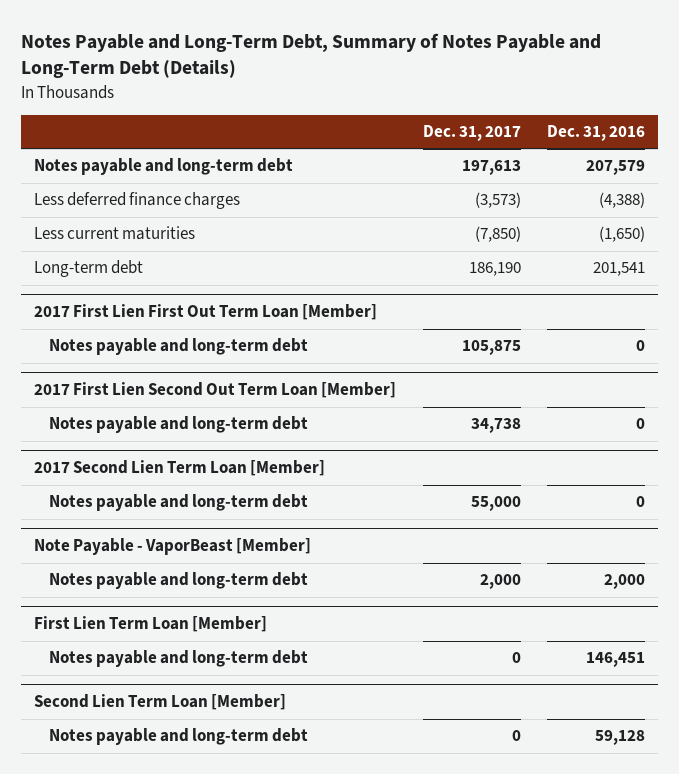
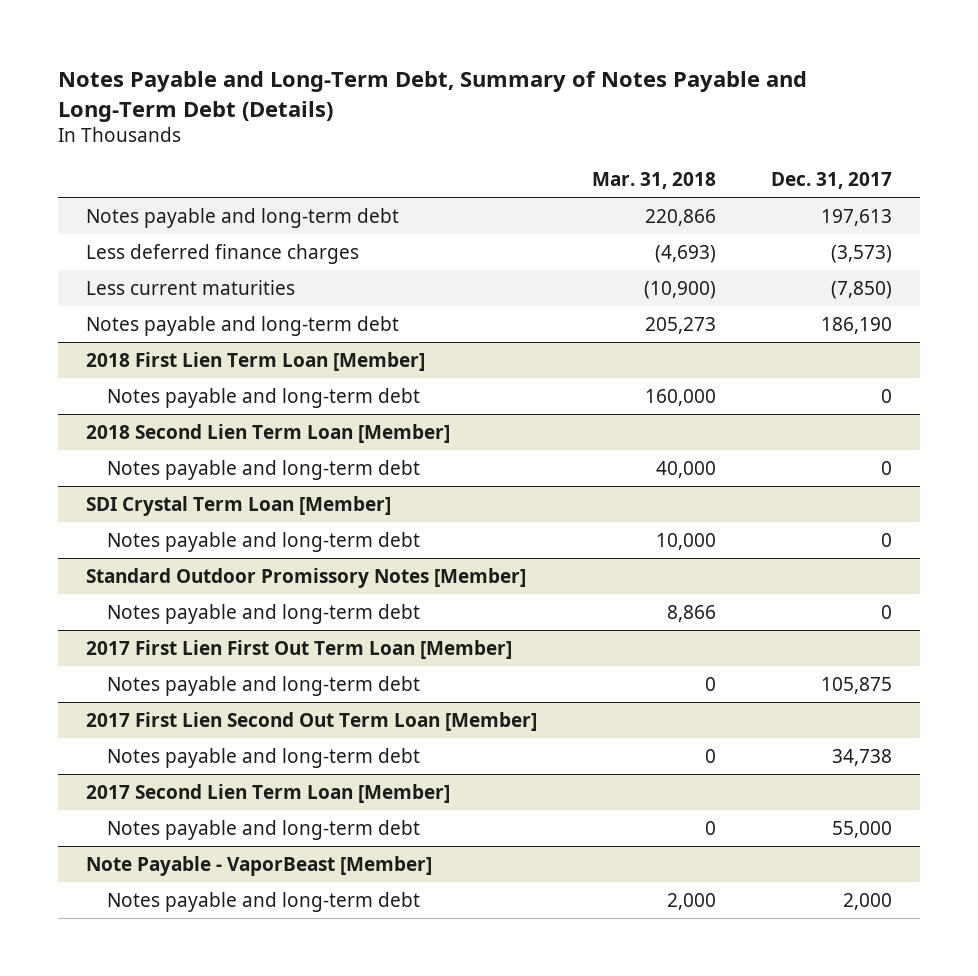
- | Dec. 31, 2017 | Dec. 31, 2016
+ | Mar. 31, 2018 | Dec. 31, 2017
- Long-term debt | 186,190 | 201,541
+ Notes payable and long-term debt | 205,273 | 186,190
+ 2018 First Lien Term Loan [Member]
+ Notes payable and long-term debt | 160,000 | 0
+ 2018 Second Lien Term Loan [Member]
+ Notes payable and long-term debt | 40,000 | 0
+ SDI Crystal Term Loan [Member]
+ Notes payable and long-term debt | 10,000 | 0
+ Standard Outdoor Promissory Notes [Member]
+ Notes payable and long-term debt | 8,866 | 0
- First Lien Term Loan [Member]
- Notes payable and long-term debt | 0 | 146,451
- Second Lien Term Loan [Member]
- Notes payable and long-term debt | 0 | 59,128

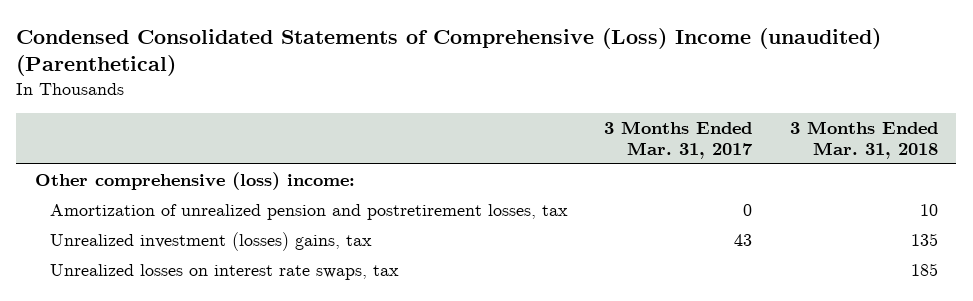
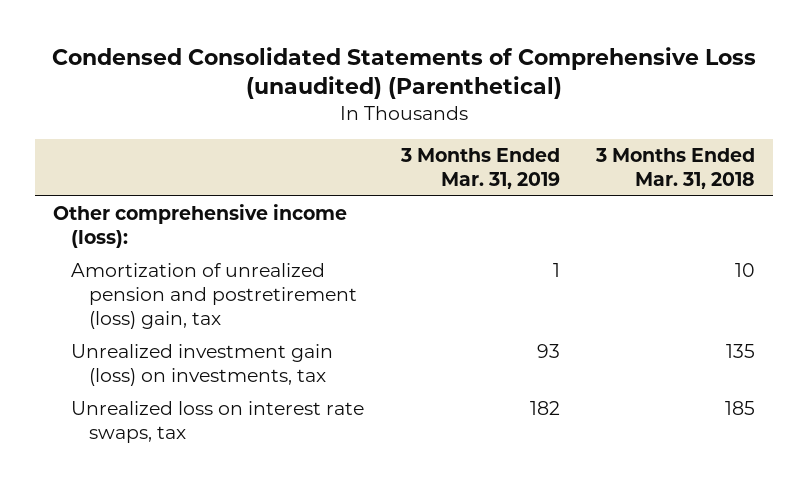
- Condensed Consolidated Statements of Comprehensive (Loss) Income (unaudited) (Parenthetical)
+ Condensed Consolidated Statements of Comprehensive Loss (unaudited) (Parenthetical)
- | 3 Months Ended Mar. 31, 2017 | 3 Months Ended Mar. 31, 2018
+ | 3 Months Ended Mar. 31, 2019 | 3 Months Ended Mar. 31, 2018
- Other comprehensive (loss) income:
- Amortization of unrealized pension and postretirement losses, tax | 0 | 10
- Unrealized investment (losses) gains, tax | 43 | 135
- Unrealized losses on interest rate swaps, tax | | 185
+ Other comprehensive income (loss):
+ Amortization of unrealized pension and postretirement (loss) gain, tax | 1 | 10
+ Unrealized investment gain (loss) on investments, tax | 93 | 135
+ Unrealized loss on interest rate swaps, tax | 182 | 185

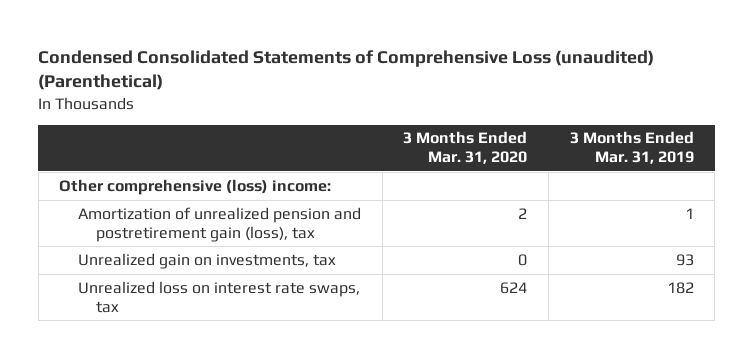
- | 3 Months Ended Mar. 31, 2019 | 3 Months Ended Mar. 31, 2018
+ | 3 Months Ended Mar. 31, 2020 | 3 Months Ended Mar. 31, 2019
- Other comprehensive income (loss):
- Amortization of unrealized pension and postretirement (loss) gain, tax | 1 | 10
- Unrealized investment gain (loss) on investments, tax | 93 | 135
+ Other comprehensive (loss) income:
+ Amortization of unrealized pension and postretirement gain (loss), tax | 2 | 1
+ Unrealized gain on investments, tax | 0 | 93

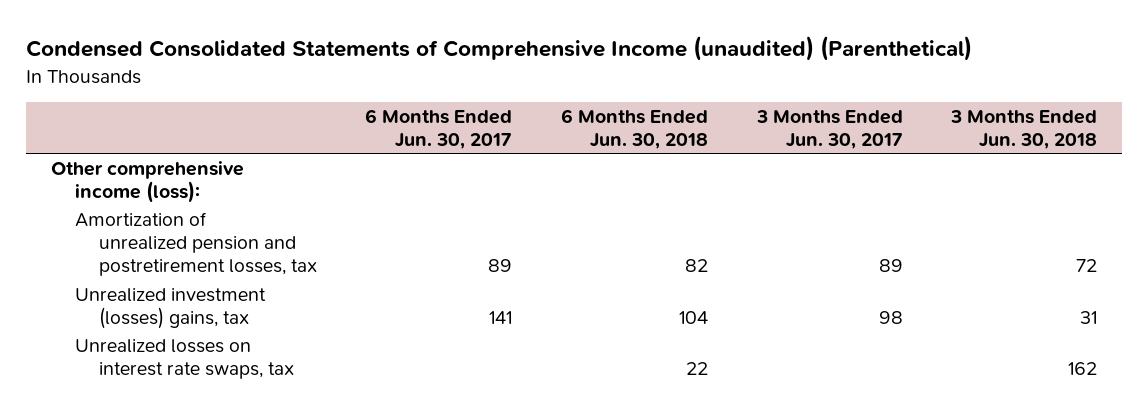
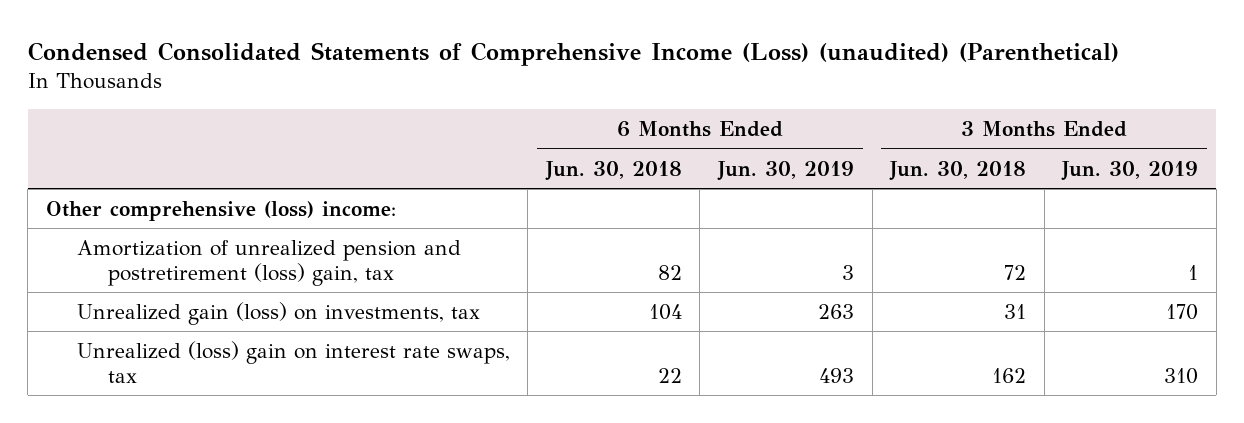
- Condensed Consolidated Statements of Comprehensive Income (unaudited) (Parenthetical)
+ Condensed Consolidated Statements of Comprehensive Income (Loss) (unaudited) (Parenthetical)
- | 6 Months Ended Jun. 30, 2017 | 6 Months Ended Jun. 30, 2018 | 3 Months Ended Jun. 30, 2017 | 3 Months Ended Jun. 30, 2018
+ | 6 Months Ended Jun. 30, 2018 | 6 Months Ended Jun. 30, 2019 | 3 Months Ended Jun. 30, 2018 | 3 Months Ended Jun. 30, 2019
- Other comprehensive income (loss):
- Amortization of unrealized pension and postretirement losses, tax | 89 | 82 | 89 | 72
- Unrealized investment (losses) gains, tax | 141 | 104 | 98 | 31
- Unrealized losses on interest rate swaps, tax | | 22 | | 162
+ Other comprehensive (loss) income:
+ Amortization of unrealized pension and postretirement (loss) gain, tax | 82 | 3 | 72 | 1
+ Unrealized gain (loss) on investments, tax | 104 | 263 | 31 | 170
+ Unrealized (loss) gain on interest rate swaps, tax | 22 | 493 | 162 | 310

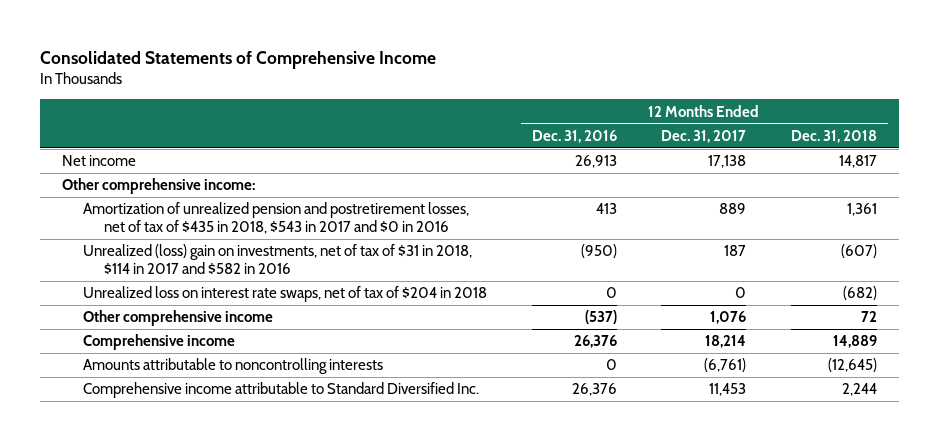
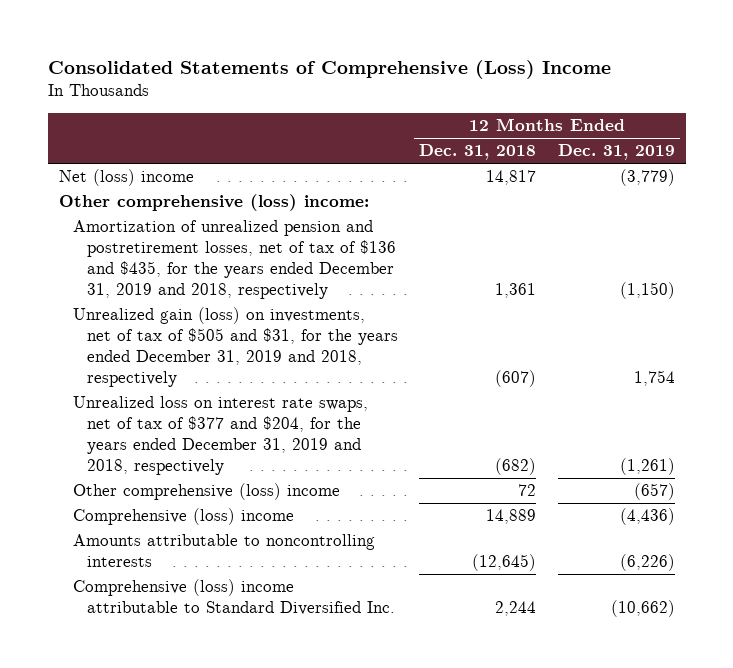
- Consolidated Statements of Comprehensive Income
+ Consolidated Statements of Comprehensive (Loss) Income
- | 12 Months Ended Dec. 31, 2016 | 12 Months Ended Dec. 31, 2017 | 12 Months Ended Dec. 31, 2018
+ | 12 Months Ended Dec. 31, 2018 | 12 Months Ended Dec. 31, 2019
- Net income | 26,913 | 17,138 | 14,817
- Other comprehensive income:
- Amortization of unrealized pension and postretirement losses, net of tax of $435 in 2018, $543 in 2017 and $0 in 2016 | 413 | 889 | 1,361
- Unrealized (loss) gain on investments, net of tax of $31 in 2018, $114 in 2017 and $582 in 2016 | (950) | 187 | (607)
- Unrealized loss on interest rate swaps, net of tax of $204 in 2018 | 0 | 0 | (682)
- Other comprehensive income | (537) | 1,076 | 72
- Comprehensive income | 26,376 | 18,214 | 14,889
+ Net (loss) income | 14,817 | (3,779)
+ Other comprehensive (loss) income:
+ Amortization of unrealized pension and postretirement losses, net of tax of $136 and $435, for the years ended December 31, 2019 and 2018, respectively | 1,361 | (1,150)
+ Unrealized gain (loss) on investments, net of tax of $505 and $31, for the years ended December 31, 2019 and 2018, respectively | (607) | 1,754
+ Unrealized loss on interest rate swaps, net of tax of $377 and $204, for the years ended December 31, 2019 and 2018, respectively | (682) | (1,261)
+ Other comprehensive (loss) income | 72 | (657)
+ Comprehensive (loss) income | 14,889 | (4,436)
- Comprehensive income attributable to Standard Diversified Inc. | 26,376 | 11,453 | 2,244
+ Comprehensive (loss) income attributable to Standard Diversified Inc. | 2,244 | (10,662)

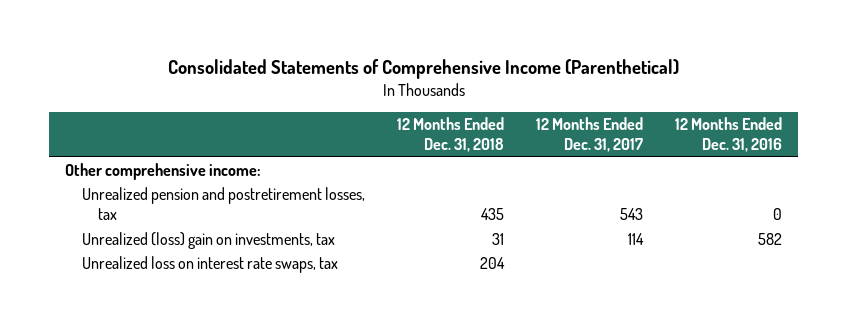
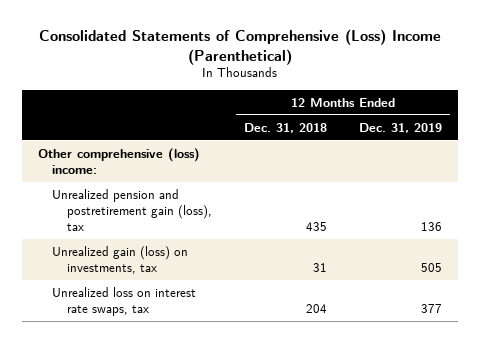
- Consolidated Statements of Comprehensive Income (Parenthetical)
+ Consolidated Statements of Comprehensive (Loss) Income (Parenthetical)
- | 12 Months Ended Dec. 31, 2018 | 12 Months Ended Dec. 31, 2017 | 12 Months Ended Dec. 31, 2016
+ | 12 Months Ended Dec. 31, 2018 | 12 Months Ended Dec. 31, 2019
- Other comprehensive income:
- Unrealized pension and postretirement losses, tax | 435 | 543 | 0
- Unrealized (loss) gain on investments, tax | 31 | 114 | 582
+ Other comprehensive (loss) income:
+ Unrealized pension and postretirement gain (loss), tax | 435 | 136
+ Unrealized gain (loss) on investments, tax | 31 | 505

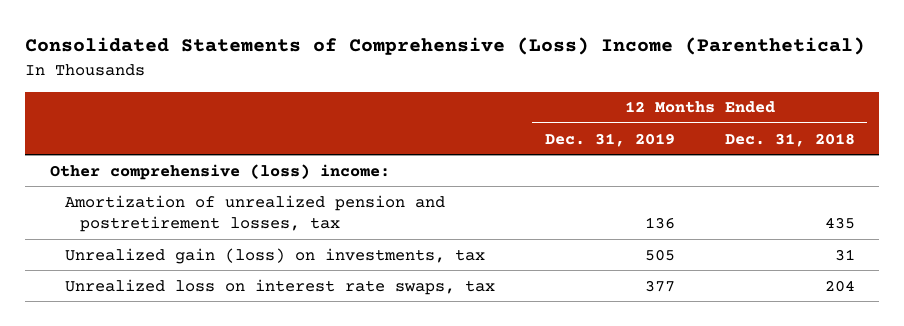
- | 12 Months Ended Dec. 31, 2018 | 12 Months Ended Dec. 31, 2019
+ | 12 Months Ended Dec. 31, 2019 | 12 Months Ended Dec. 31, 2018
- Unrealized pension and postretirement gain (loss), tax | 435 | 136
+ Amortization of unrealized pension and postretirement losses, tax | 136 | 435

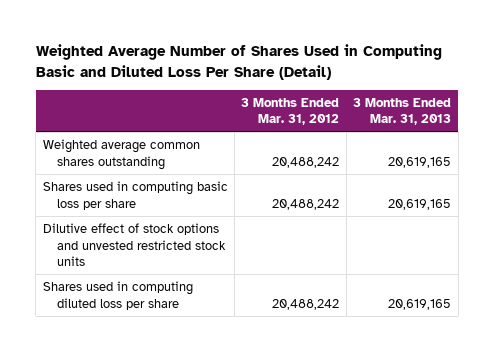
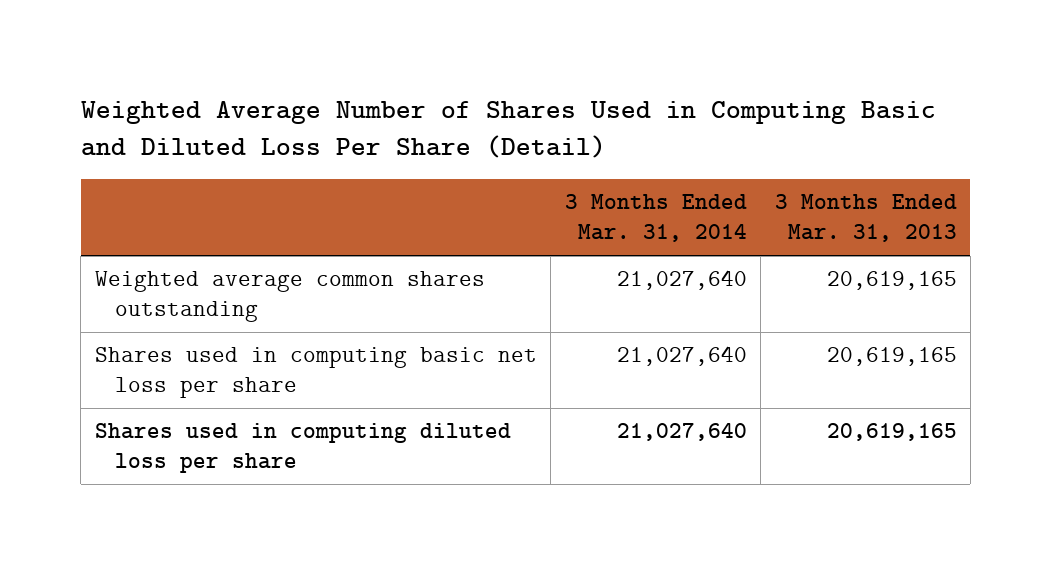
- | 3 Months Ended Mar. 31, 2012 | 3 Months Ended Mar. 31, 2013
+ | 3 Months Ended Mar. 31, 2014 | 3 Months Ended Mar. 31, 2013
- Shares used in computing basic loss per share | 20,488,242 | 20,619,165
- Dilutive effect of stock options and unvested restricted stock units
+ Shares used in computing basic net loss per share | 21,027,640 | 20,619,165

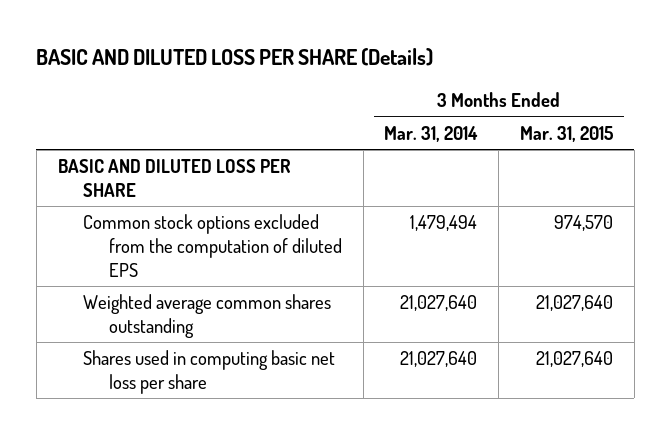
- Weighted Average Number of Shares Used in Computing Basic and Diluted Loss Per Share (Detail)
+ BASIC AND DILUTED LOSS PER SHARE (Details)
- | 3 Months Ended Mar. 31, 2014 | 3 Months Ended Mar. 31, 2013
+ | 3 Months Ended Mar. 31, 2014 | 3 Months Ended Mar. 31, 2015
+ BASIC AND DILUTED LOSS PER SHARE
+ Common stock options excluded from the computation of diluted EPS | 1,479,494 | 974,570
- Shares used in computing diluted loss per share | 21,027,640 | 20,619,165

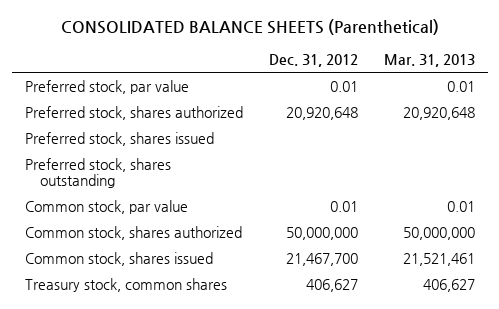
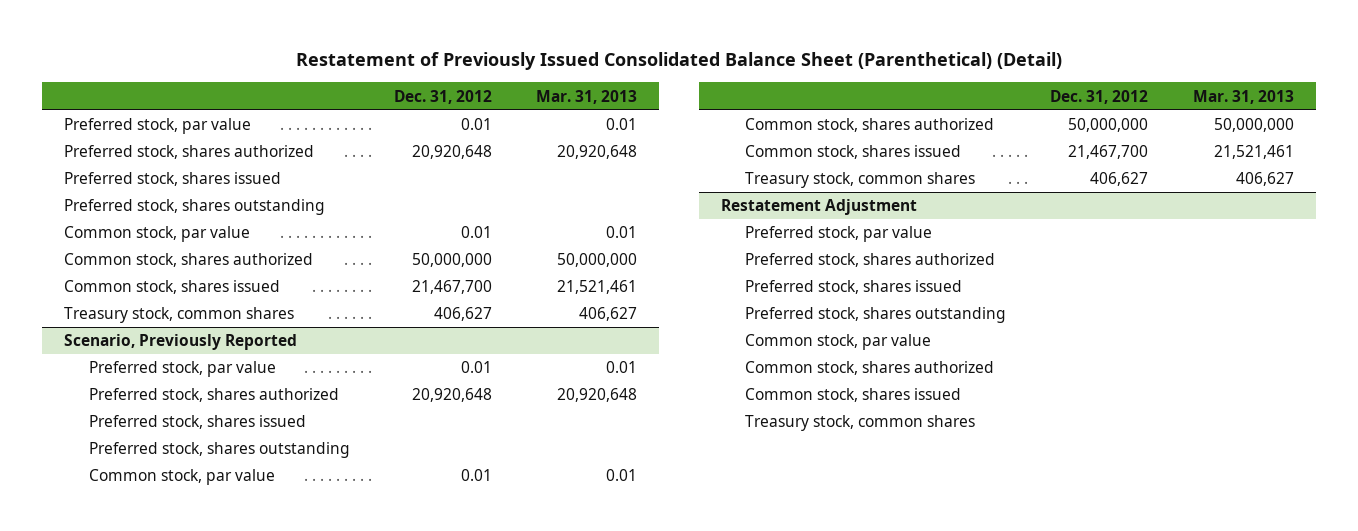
- CONSOLIDATED BALANCE SHEETS (Parenthetical)
+ Restatement of Previously Issued Consolidated Balance Sheet (Parenthetical) (Detail)
+ Scenario, Previously Reported
+ Preferred stock, par value | 0.01 | 0.01
+ Preferred stock, shares authorized | 20,920,648 | 20,920,648
+ Preferred stock, shares issued
+ Preferred stock, shares outstanding
+ Common stock, par value | 0.01 | 0.01
+ Common stock, shares authorized | 50,000,000 | 50,000,000
+ Common stock, shares issued | 21,467,700 | 21,521,461
+ Treasury stock, common shares | 406,627 | 406,627
+ Restatement Adjustment
+ Preferred stock, par value
+ Preferred stock, shares authorized
+ Preferred stock, shares issued
+ Preferred stock, shares outstanding
+ Common stock, par value
+ Common stock, shares authorized
+ Common stock, shares issued
+ Treasury stock, common shares

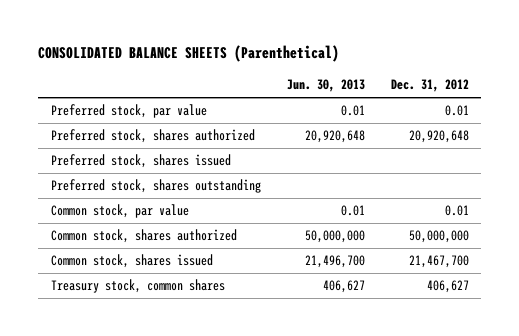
- Restatement of Previously Issued Consolidated Balance Sheet (Parenthetical) (Detail)
+ CONSOLIDATED BALANCE SHEETS (Parenthetical)
- | Dec. 31, 2012 | Mar. 31, 2013
+ | Jun. 30, 2013 | Dec. 31, 2012
- Scenario, Previously Reported
- Preferred stock, par value | 0.01 | 0.01
- Preferred stock, shares authorized | 20,920,648 | 20,920,648
- Preferred stock, shares issued
- Preferred stock, shares outstanding
- Common stock, par value | 0.01 | 0.01
- Common stock, shares authorized | 50,000,000 | 50,000,000
- Common stock, shares issued | 21,467,700 | 21,521,461
- Treasury stock, common shares | 406,627 | 406,627
- Restatement Adjustment
- Preferred stock, par value
- Preferred stock, shares authorized
- Preferred stock, shares issued
- Preferred stock, shares outstanding
- Common stock, par value
- Common stock, shares authorized
- Common stock, shares issued
- Treasury stock, common shares

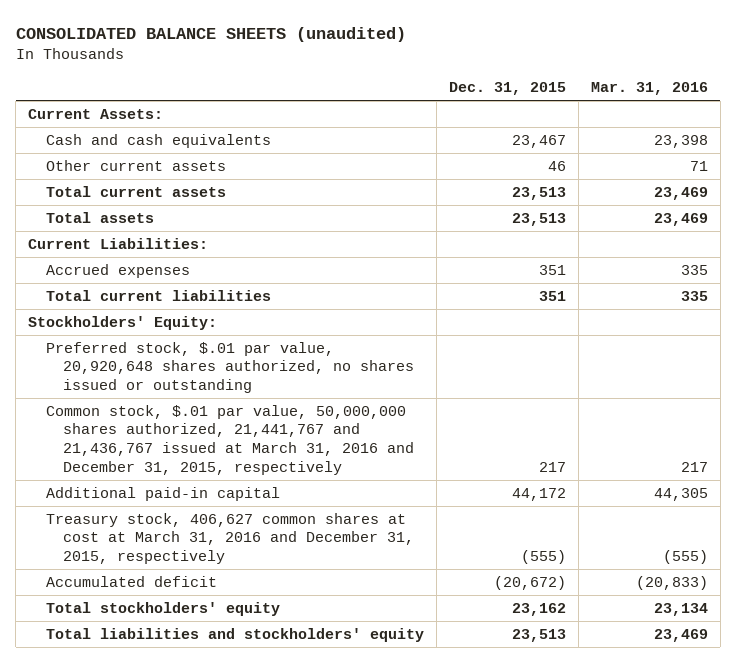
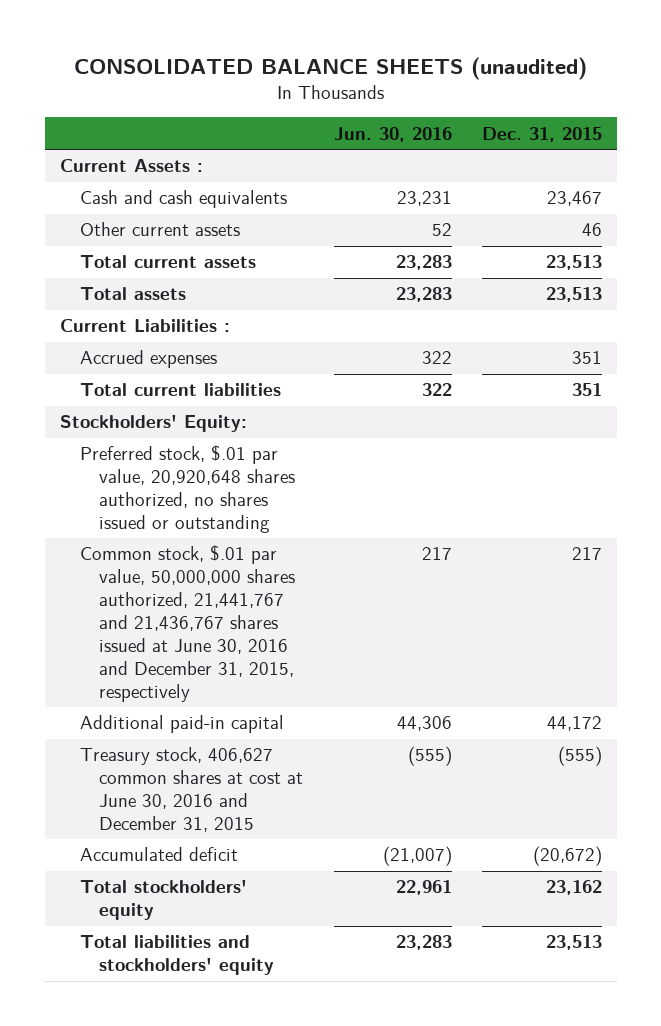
- | Dec. 31, 2015 | Mar. 31, 2016
+ | Jun. 30, 2016 | Dec. 31, 2015
- Current Assets:
+ Current Assets :
- Current Liabilities:
+ Current Liabilities :
- Common stock, $.01 par value, 50,000,000 shares authorized, 21,441,767 and 21,436,767 issued at March 31, 2016 and December 31, 2015, respectively | 217 | 217
+ Common stock, $.01 par value, 50,000,000 shares authorized, 21,441,767 and 21,436,767 shares issued at June 30, 2016 and December 31, 2015, respectively | 217 | 217
- Treasury stock, 406,627 common shares at cost at March 31, 2016 and December 31, 2015, respectively | (555) | (555)
+ Treasury stock, 406,627 common shares at cost at June 30, 2016 and December 31, 2015 | (555) | (555)

